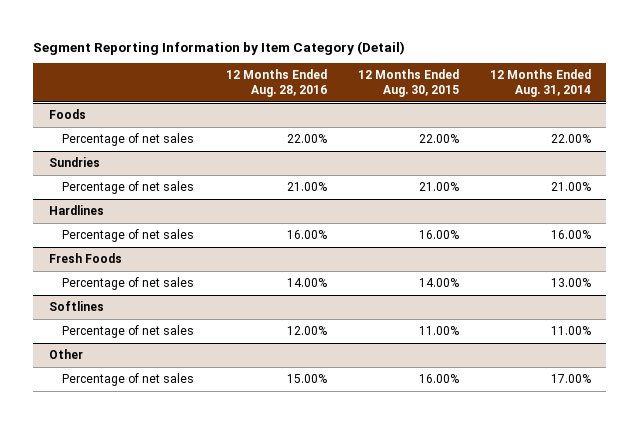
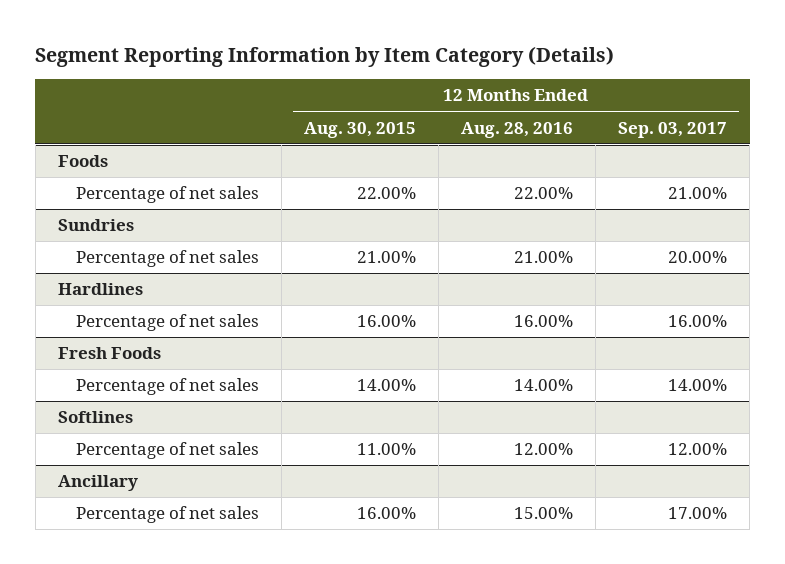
- Segment Reporting Information by Item Category (Detail)
+ Segment Reporting Information by Item Category (Details)
- | 12 Months Ended Aug. 28, 2016 | 12 Months Ended Aug. 30, 2015 | 12 Months Ended Aug. 31, 2014
+ | 12 Months Ended Aug. 30, 2015 | 12 Months Ended Aug. 28, 2016 | 12 Months Ended Sep. 03, 2017
- Other
+ Ancillary

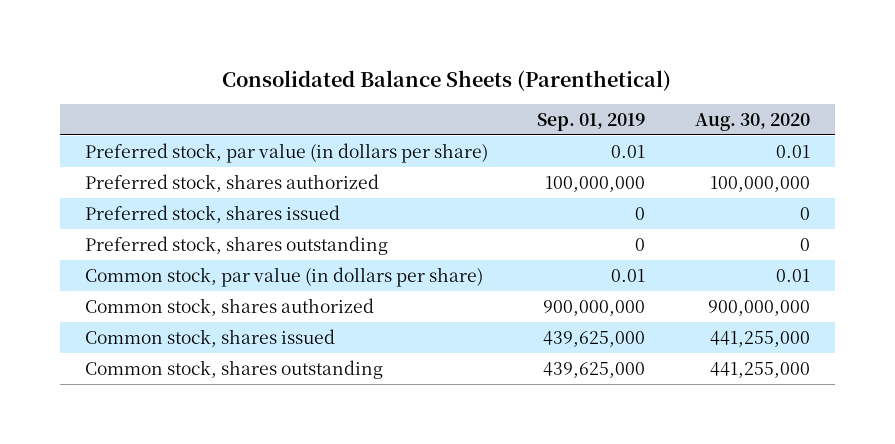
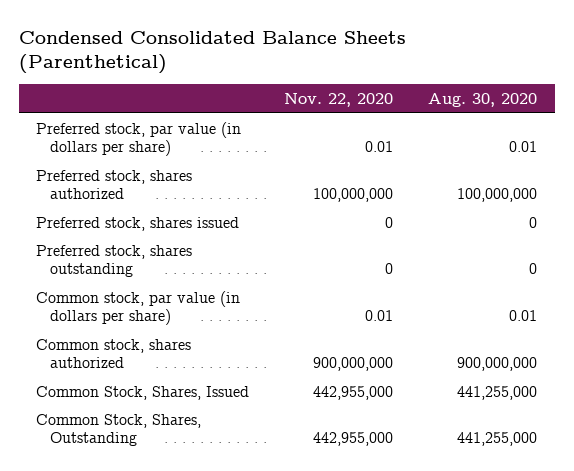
- Consolidated Balance Sheets (Parenthetical)
+ Condensed Consolidated Balance Sheets (Parenthetical)
- | Sep. 01, 2019 | Aug. 30, 2020
+ | Nov. 22, 2020 | Aug. 30, 2020
- Common stock, shares issued | 439,625,000 | 441,255,000
- Common stock, shares outstanding | 439,625,000 | 441,255,000
+ Common Stock, Shares, Issued | 442,955,000 | 441,255,000
+ Common Stock, Shares, Outstanding | 442,955,000 | 441,255,000

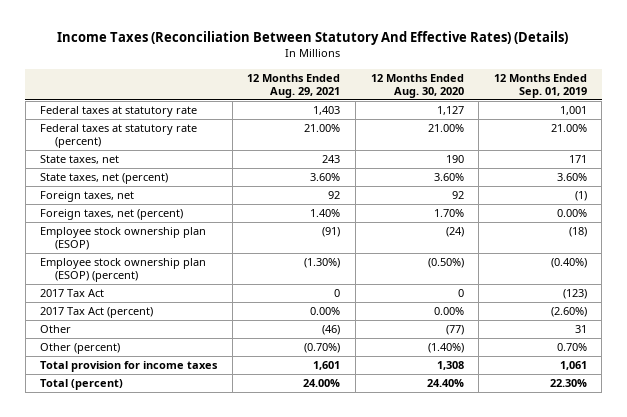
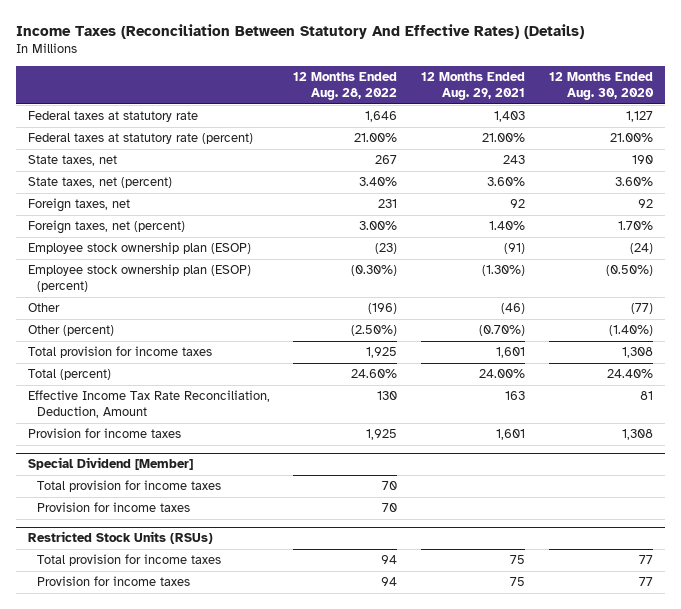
- | 12 Months Ended Aug. 29, 2021 | 12 Months Ended Aug. 30, 2020 | 12 Months Ended Sep. 01, 2019
+ | 12 Months Ended Aug. 28, 2022 | 12 Months Ended Aug. 29, 2021 | 12 Months Ended Aug. 30, 2020
- 2017 Tax Act | 0 | 0 | (123)
- 2017 Tax Act (percent) | 0.00% | 0.00% | (2.60%)
+ Effective Income Tax Rate Reconciliation, Deduction, Amount | 130 | 163 | 81
+ Provision for income taxes | 1,925 | 1,601 | 1,308
+ Special Dividend [Member]
+ Total provision for income taxes | 70 | |
+ Provision for income taxes | 70 | |
+ Restricted Stock Units (RSUs)
+ Total provision for income taxes | 94 | 75 | 77
+ Provision for income taxes | 94 | 75 | 77

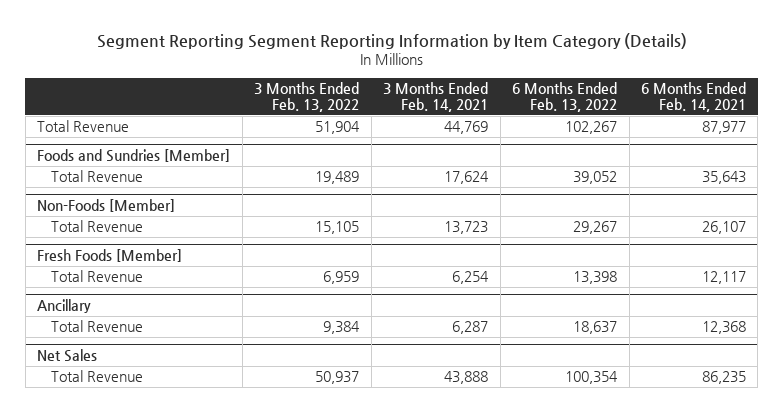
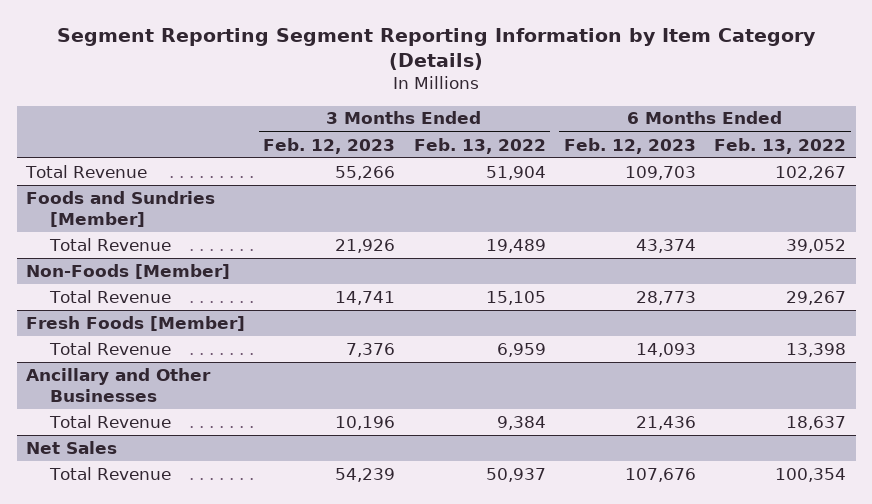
- | 3 Months Ended Feb. 13, 2022 | 3 Months Ended Feb. 14, 2021 | 6 Months Ended Feb. 13, 2022 | 6 Months Ended Feb. 14, 2021
+ | 3 Months Ended Feb. 12, 2023 | 3 Months Ended Feb. 13, 2022 | 6 Months Ended Feb. 12, 2023 | 6 Months Ended Feb. 13, 2022
- Ancillary
+ Ancillary and Other Businesses

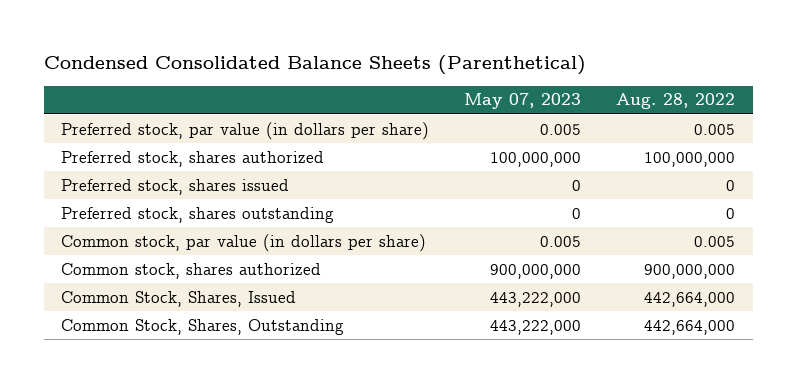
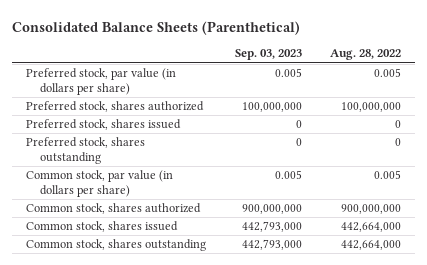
- Condensed Consolidated Balance Sheets (Parenthetical)
+ Consolidated Balance Sheets (Parenthetical)
- | May 07, 2023 | Aug. 28, 2022
+ | Sep. 03, 2023 | Aug. 28, 2022
- Common Stock, Shares, Issued | 443,222,000 | 442,664,000
- Common Stock, Shares, Outstanding | 443,222,000 | 442,664,000
+ Common stock, shares issued | 442,793,000 | 442,664,000
+ Common stock, shares outstanding | 442,793,000 | 442,664,000

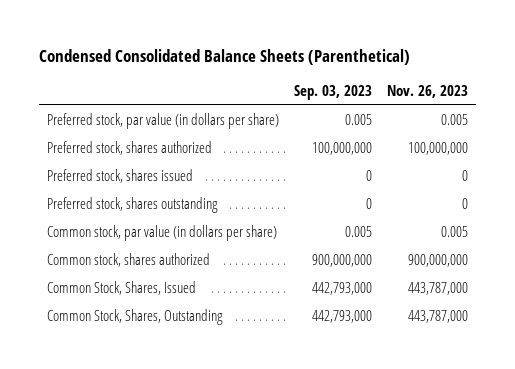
- Consolidated Balance Sheets (Parenthetical)
+ Condensed Consolidated Balance Sheets (Parenthetical)
- | Sep. 03, 2023 | Aug. 28, 2022
+ | Sep. 03, 2023 | Nov. 26, 2023
- Common stock, shares issued | 442,793,000 | 442,664,000
- Common stock, shares outstanding | 442,793,000 | 442,664,000
+ Common Stock, Shares, Issued | 442,793,000 | 443,787,000
+ Common Stock, Shares, Outstanding | 442,793,000 | 443,787,000

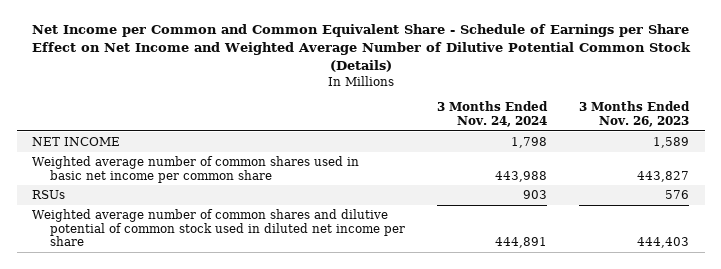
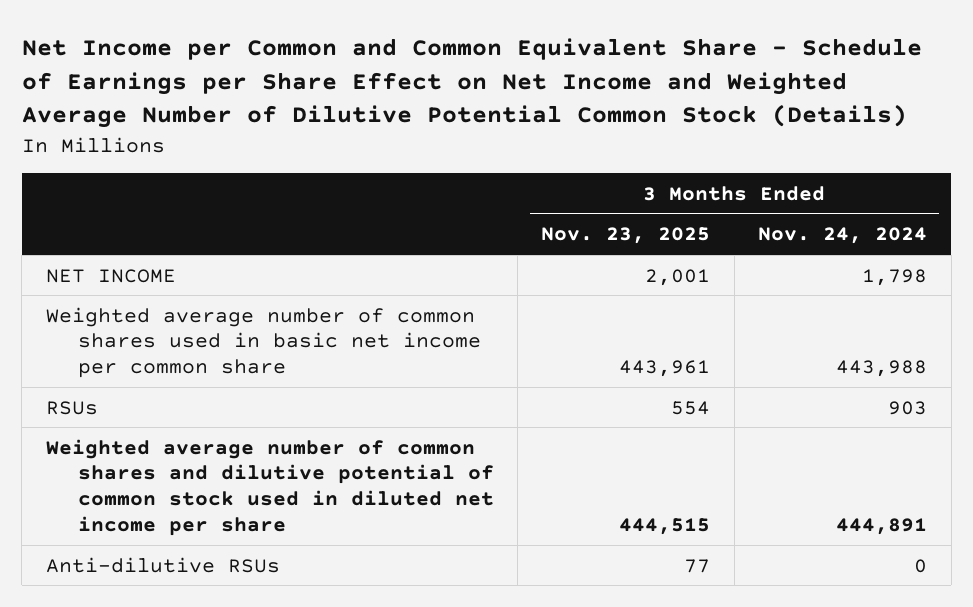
- | 3 Months Ended Nov. 24, 2024 | 3 Months Ended Nov. 26, 2023
+ | 3 Months Ended Nov. 23, 2025 | 3 Months Ended Nov. 24, 2024
+ Anti-dilutive RSUs | 77 | 0

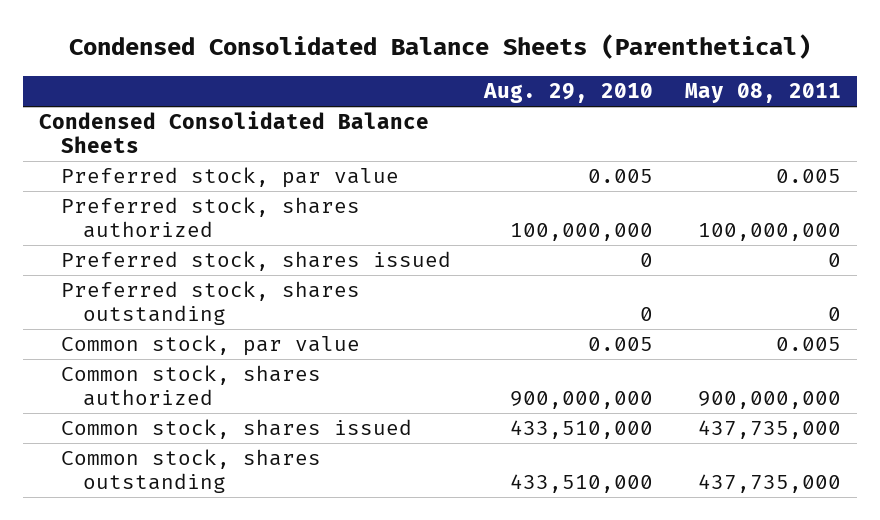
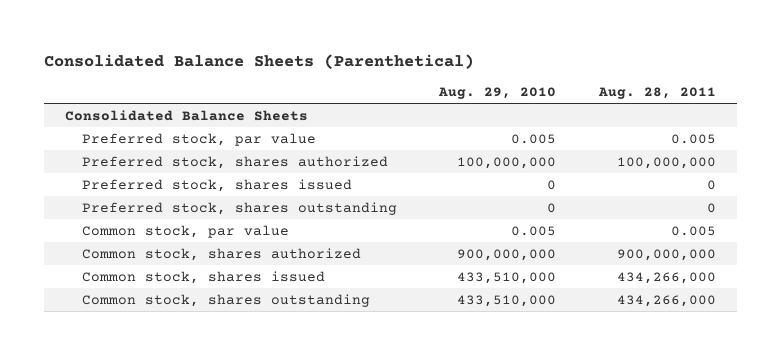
- Condensed Consolidated Balance Sheets (Parenthetical)
+ Consolidated Balance Sheets (Parenthetical)
- | Aug. 29, 2010 | May 08, 2011
+ | Aug. 29, 2010 | Aug. 28, 2011
- Condensed Consolidated Balance Sheets
+ Consolidated Balance Sheets

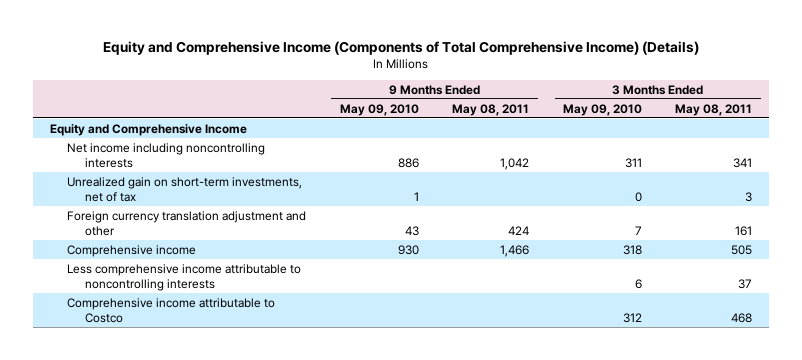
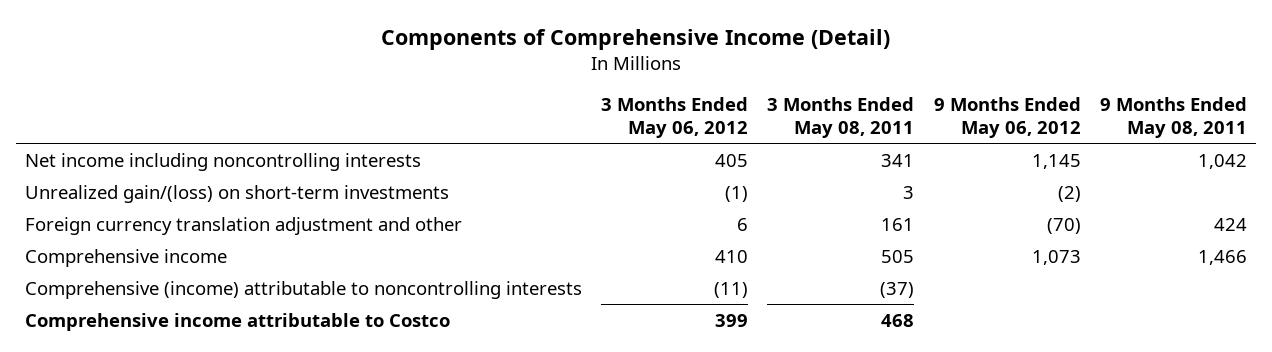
- Equity and Comprehensive Income (Components of Total Comprehensive Income) (Details)
+ Components of Comprehensive Income (Detail)
- | 9 Months Ended May 09, 2010 | 9 Months Ended May 08, 2011 | 3 Months Ended May 09, 2010 | 3 Months Ended May 08, 2011
+ | 3 Months Ended May 06, 2012 | 3 Months Ended May 08, 2011 | 9 Months Ended May 06, 2012 | 9 Months Ended May 08, 2011
- Equity and Comprehensive Income
- Unrealized gain on short-term investments, net of tax | 1 | | 0 | 3
+ Unrealized gain/(loss) on short-term investments | (1) | 3 | (2) |
- Less comprehensive income attributable to noncontrolling interests | | | 6 | 37
+ Comprehensive (income) attributable to noncontrolling interests | (11) | (37) | |

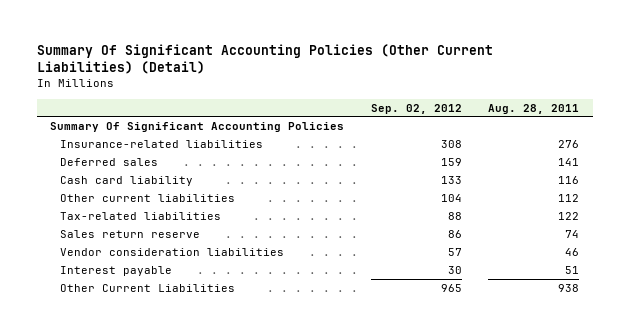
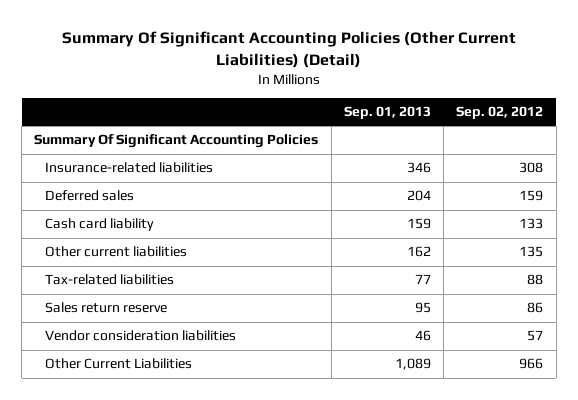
- | Sep. 02, 2012 | Aug. 28, 2011
+ | Sep. 01, 2013 | Sep. 02, 2012
- Other current liabilities | 104 | 112
+ Other current liabilities | 162 | 135
- Interest payable | 30 | 51
- Other Current Liabilities | 965 | 938
+ Other Current Liabilities | 1,089 | 966

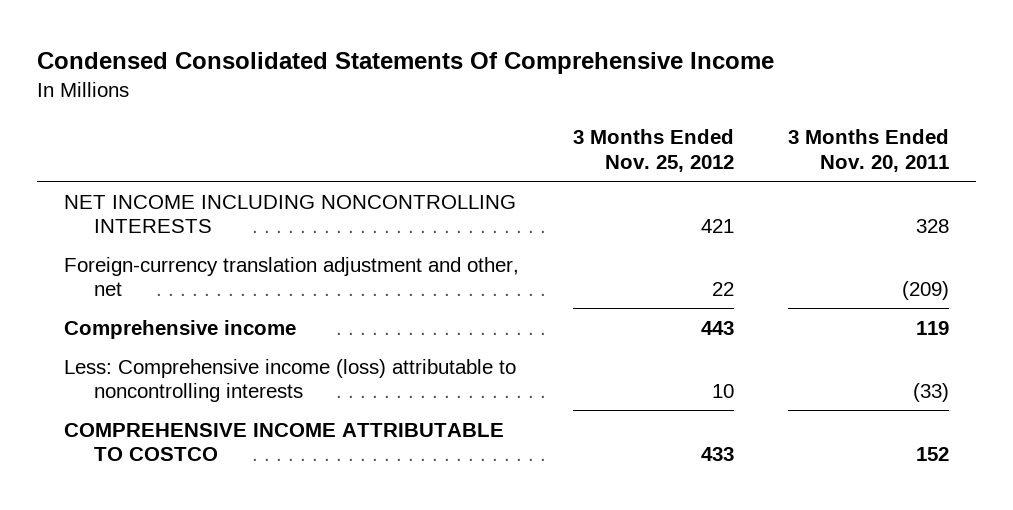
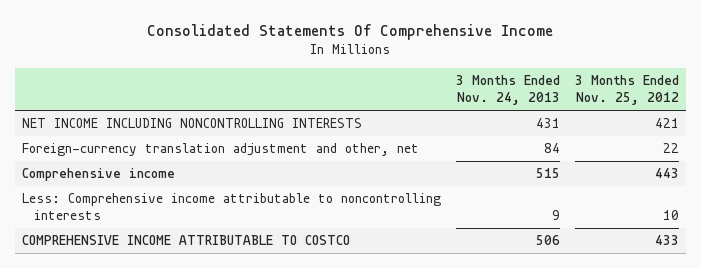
- Condensed Consolidated Statements Of Comprehensive Income
+ Consolidated Statements Of Comprehensive Income
- | 3 Months Ended Nov. 25, 2012 | 3 Months Ended Nov. 20, 2011
+ | 3 Months Ended Nov. 24, 2013 | 3 Months Ended Nov. 25, 2012
- Less: Comprehensive income (loss) attributable to noncontrolling interests | 10 | (33)
+ Less: Comprehensive income attributable to noncontrolling interests | 9 | 10

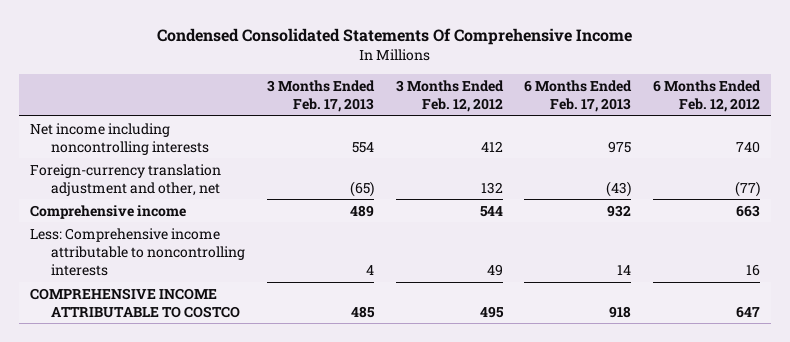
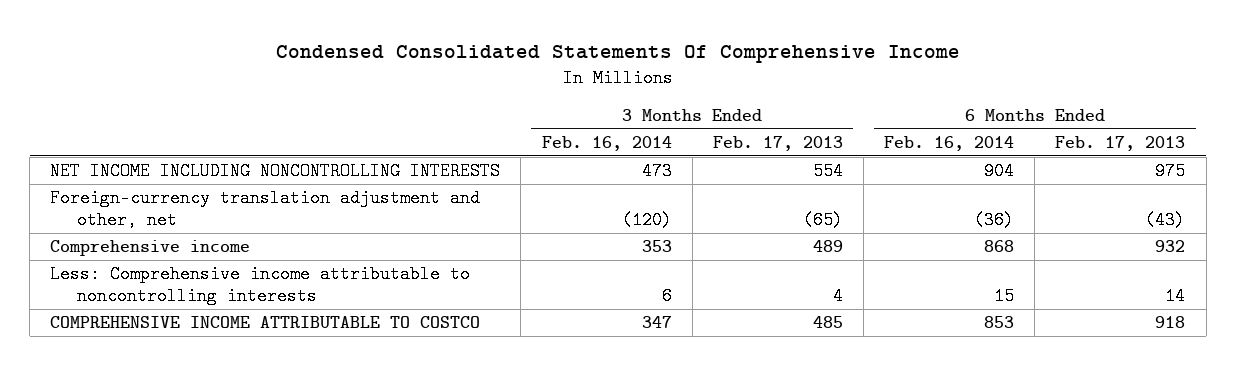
- | 3 Months Ended Feb. 17, 2013 | 3 Months Ended Feb. 12, 2012 | 6 Months Ended Feb. 17, 2013 | 6 Months Ended Feb. 12, 2012
+ | 3 Months Ended Feb. 16, 2014 | 3 Months Ended Feb. 17, 2013 | 6 Months Ended Feb. 16, 2014 | 6 Months Ended Feb. 17, 2013
- Net income including noncontrolling interests | 554 | 412 | 975 | 740
+ NET INCOME INCLUDING NONCONTROLLING INTERESTS | 473 | 554 | 904 | 975

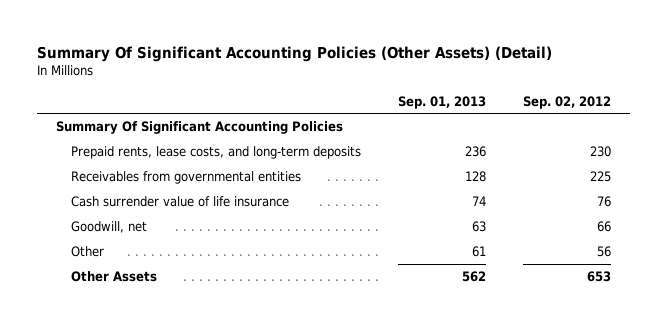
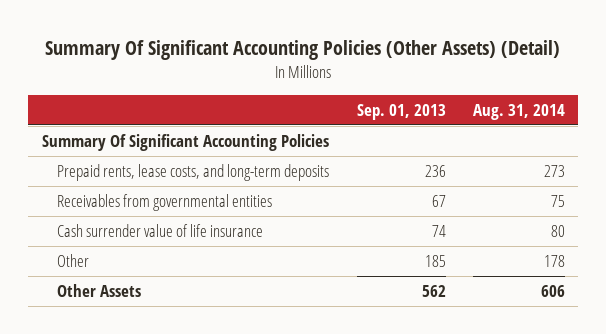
- | Sep. 01, 2013 | Sep. 02, 2012
+ | Sep. 01, 2013 | Aug. 31, 2014
- Receivables from governmental entities | 128 | 225
+ Receivables from governmental entities | 67 | 75
- Goodwill, net | 63 | 66
- Other | 61 | 56
+ Other | 185 | 178

